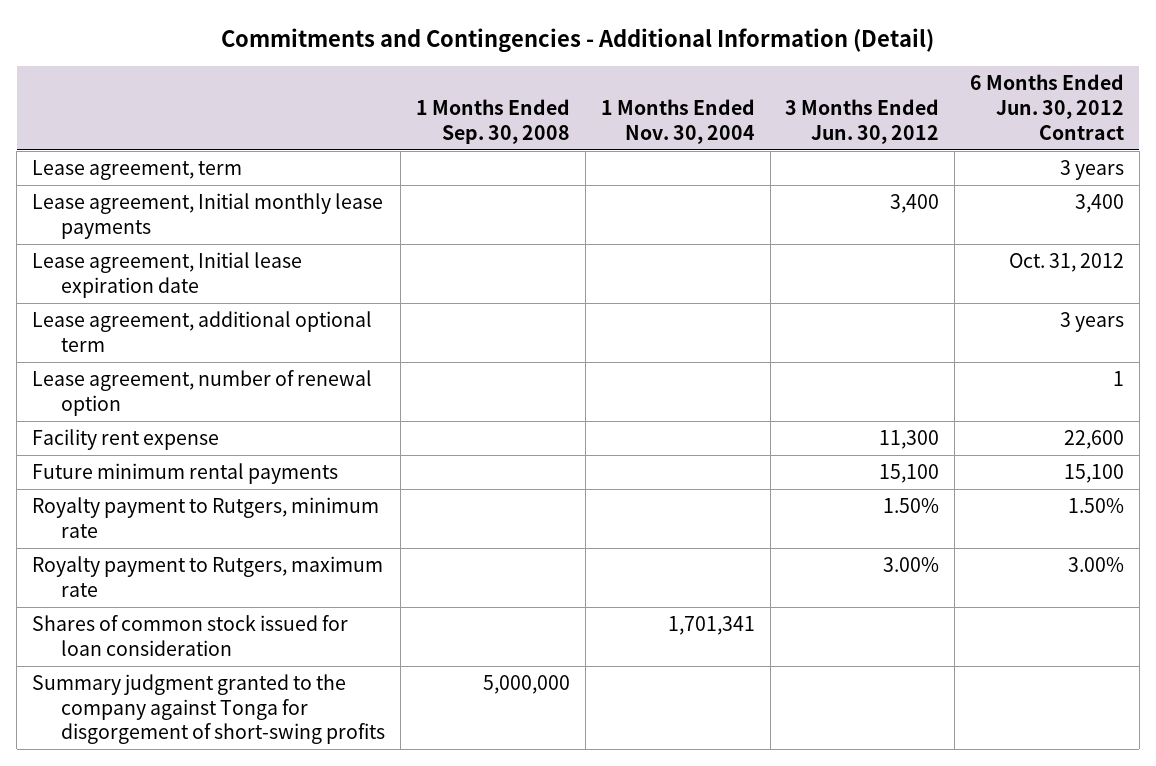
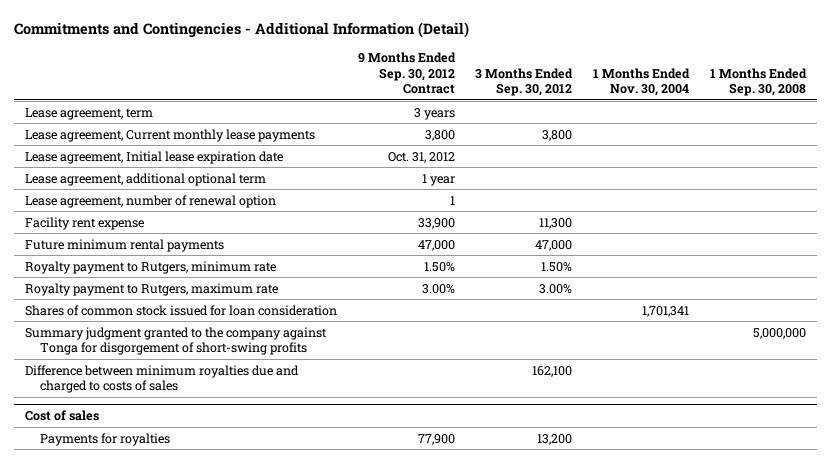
- | 1 Months Ended Sep. 30, 2008 | 1 Months Ended Nov. 30, 2004 | 3 Months Ended Jun. 30, 2012 | 6 Months Ended Jun. 30, 2012 Contract
+ | 9 Months Ended Sep. 30, 2012 Contract | 3 Months Ended Sep. 30, 2012 | 1 Months Ended Nov. 30, 2004 | 1 Months Ended Sep. 30, 2008
- Lease agreement, Initial monthly lease payments | | | 3,400 | 3,400
+ Lease agreement, Current monthly lease payments | 3,800 | 3,800 | |
+ Difference between minimum royalties due and charged to costs of sales | | 162,100 | |
+ Cost of sales
+ Payments for royalties | 77,900 | 13,200 | |

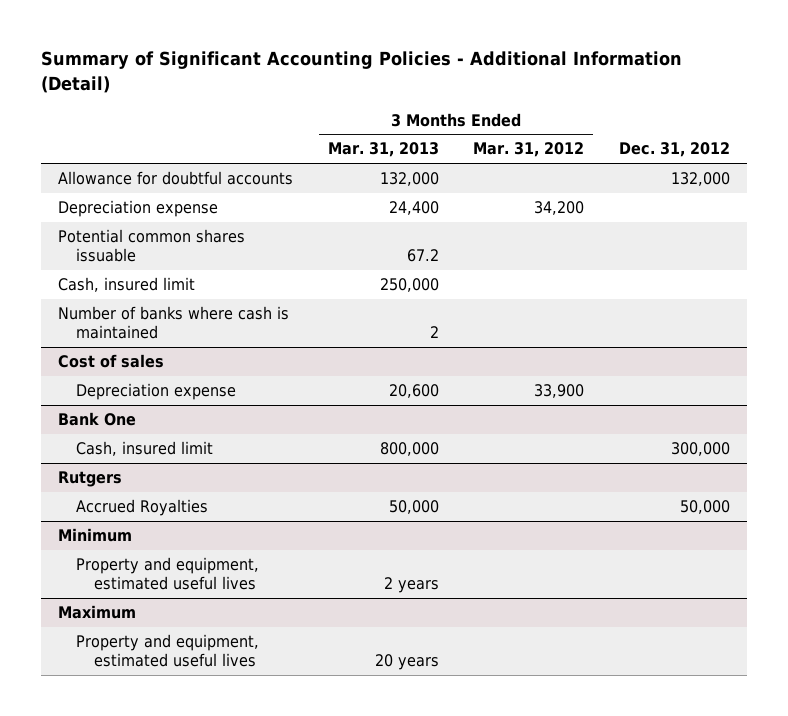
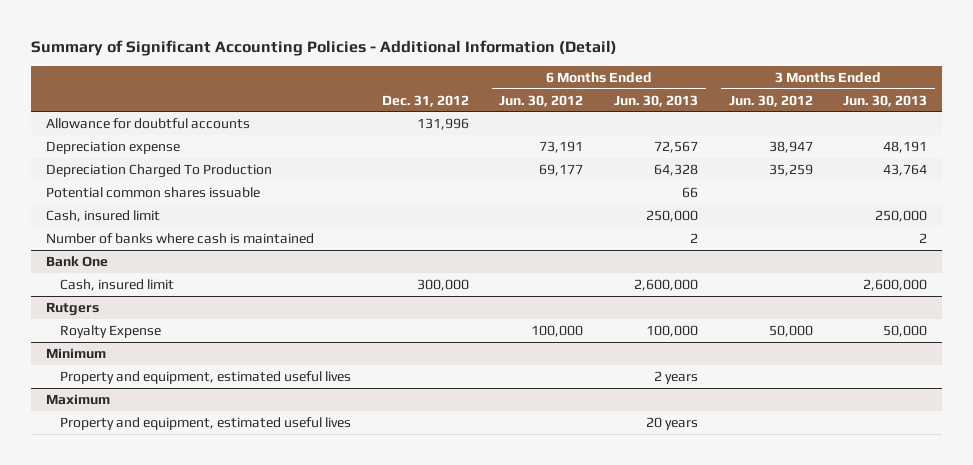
- | 3 Months Ended Mar. 31, 2013 | 3 Months Ended Mar. 31, 2012 | Dec. 31, 2012
+ | Dec. 31, 2012 | 6 Months Ended Jun. 30, 2012 | 6 Months Ended Jun. 30, 2013 | 3 Months Ended Jun. 30, 2012 | 3 Months Ended Jun. 30, 2013
- Allowance for doubtful accounts | 132,000 | | 132,000
+ Allowance for doubtful accounts | 131,996 | | | |
+ Depreciation Charged To Production | | 69,177 | 64,328 | 35,259 | 43,764
- Cost of sales
- Depreciation expense | 20,600 | 33,900 |
@ Rutgers
- Accrued Royalties | 50,000 | | 50,000
+ Royalty Expense | | 100,000 | 100,000 | 50,000 | 50,000

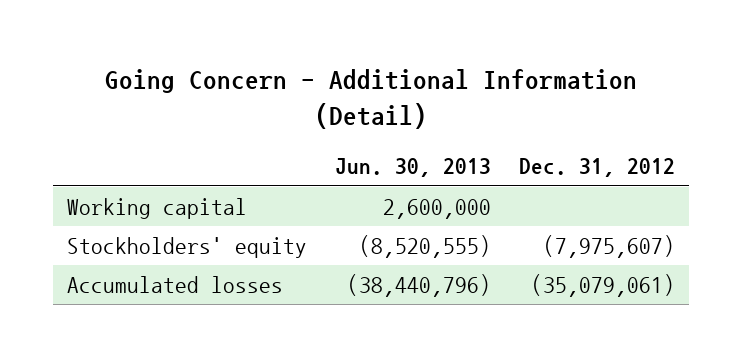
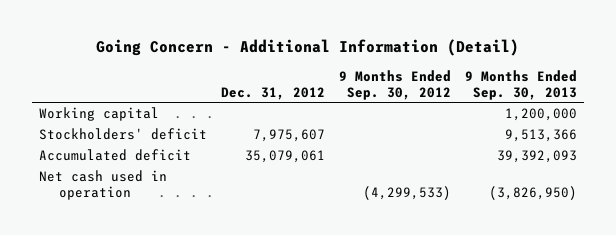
- | Jun. 30, 2013 | Dec. 31, 2012
+ | Dec. 31, 2012 | 9 Months Ended Sep. 30, 2012 | 9 Months Ended Sep. 30, 2013
- Stockholders' equity | (8,520,555) | (7,975,607)
- Accumulated losses | (38,440,796) | (35,079,061)
+ Stockholders' deficit | 7,975,607 | | 9,513,366
+ Accumulated deficit | 35,079,061 | | 39,392,093
+ Net cash used in operation | | (4,299,533) | (3,826,950)

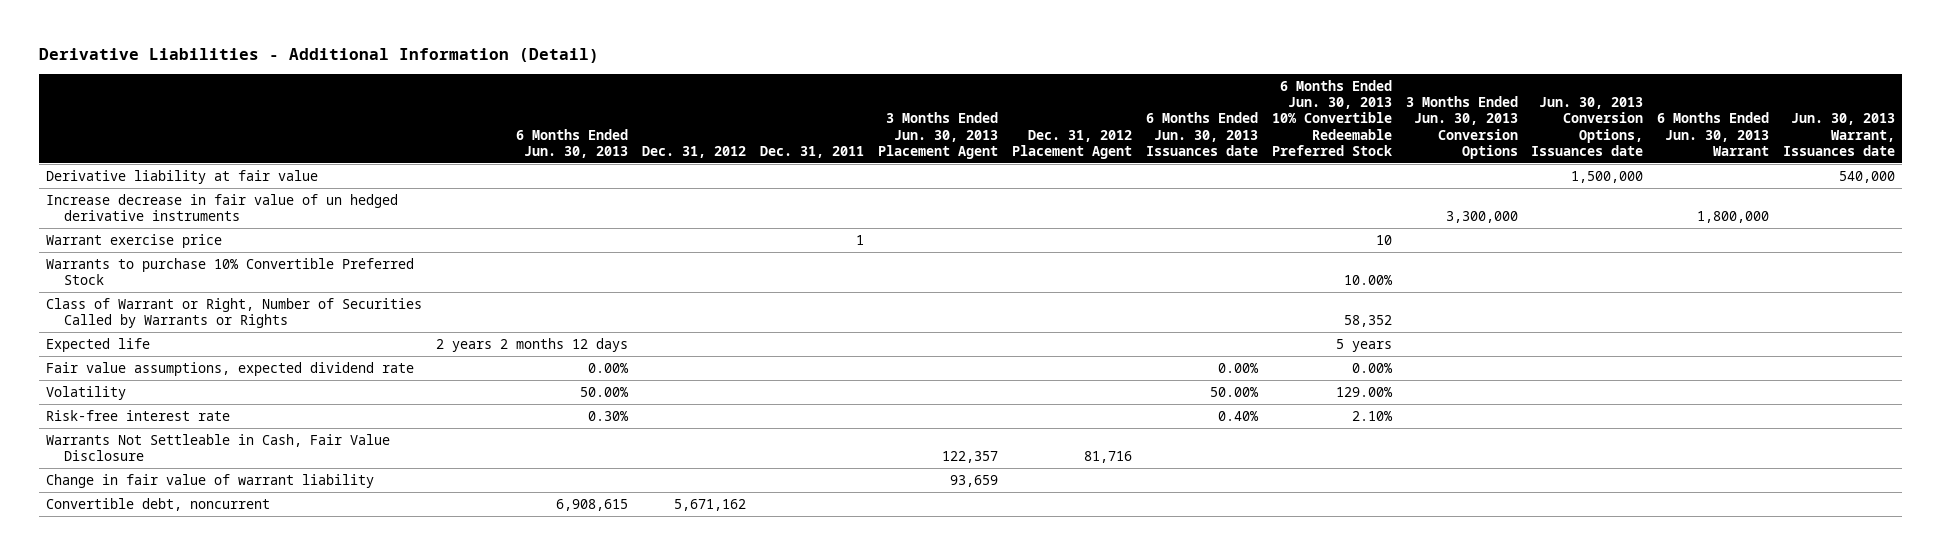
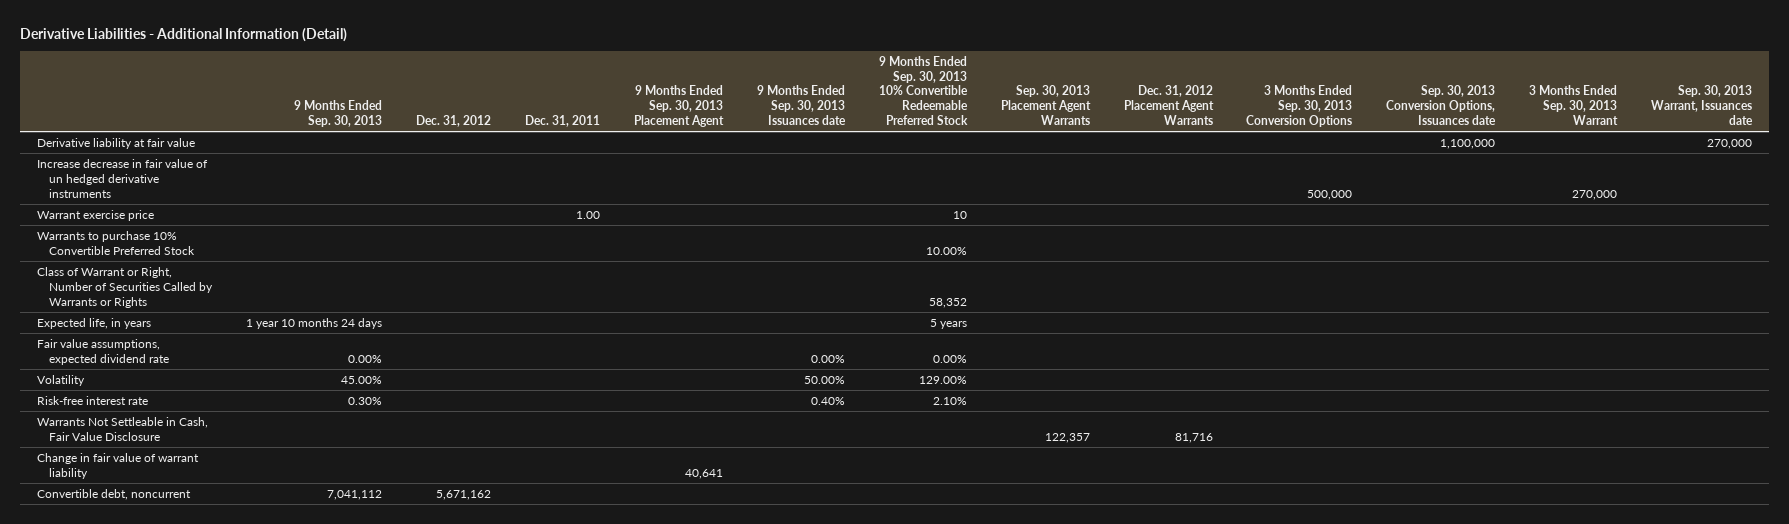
- | 6 Months Ended Jun. 30, 2013 | Dec. 31, 2012 | Dec. 31, 2011 | 3 Months Ended Jun. 30, 2013 Placement Agent | Dec. 31, 2012 Placement Agent | 6 Months Ended Jun. 30, 2013 Issuances date | 6 Months Ended Jun. 30, 2013 10% Convertible Redeemable Preferred Stock | 3 Months Ended Jun. 30, 2013 Conversion Options | Jun. 30, 2013 Conversion Options, Issuances date | 6 Months Ended Jun. 30, 2013 Warrant | Jun. 30, 2013 Warrant, Issuances date
+ | 9 Months Ended Sep. 30, 2013 | Dec. 31, 2012 | Dec. 31, 2011 | 9 Months Ended Sep. 30, 2013 Placement Agent | 9 Months Ended Sep. 30, 2013 Issuances date | 9 Months Ended Sep. 30, 2013 10% Convertible Redeemable Preferred Stock | Sep. 30, 2013 Placement Agent Warrants | Dec. 31, 2012 Placement Agent Warrants | 3 Months Ended Sep. 30, 2013 Conversion Options | Sep. 30, 2013 Conversion Options, Issuances date | 3 Months Ended Sep. 30, 2013 Warrant | Sep. 30, 2013 Warrant, Issuances date
- Warrant exercise price | | | 1 | | | | 10 | | | |
+ Warrant exercise price | | | 1.00 | | | 10 | | | | | |
- Expected life | 2 years 2 months 12 days | | | | | | 5 years | | | |
+ Expected life, in years | 1 year 10 months 24 days | | | | | 5 years | | | | | |

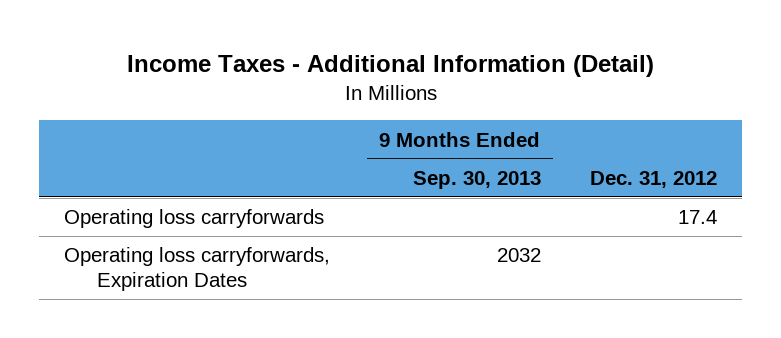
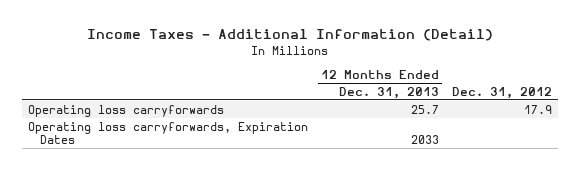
- | 9 Months Ended Sep. 30, 2013 | Dec. 31, 2012
+ | 12 Months Ended Dec. 31, 2013 | Dec. 31, 2012
- Operating loss carryforwards | | 17.4
+ Operating loss carryforwards | 25.7 | 17.9

